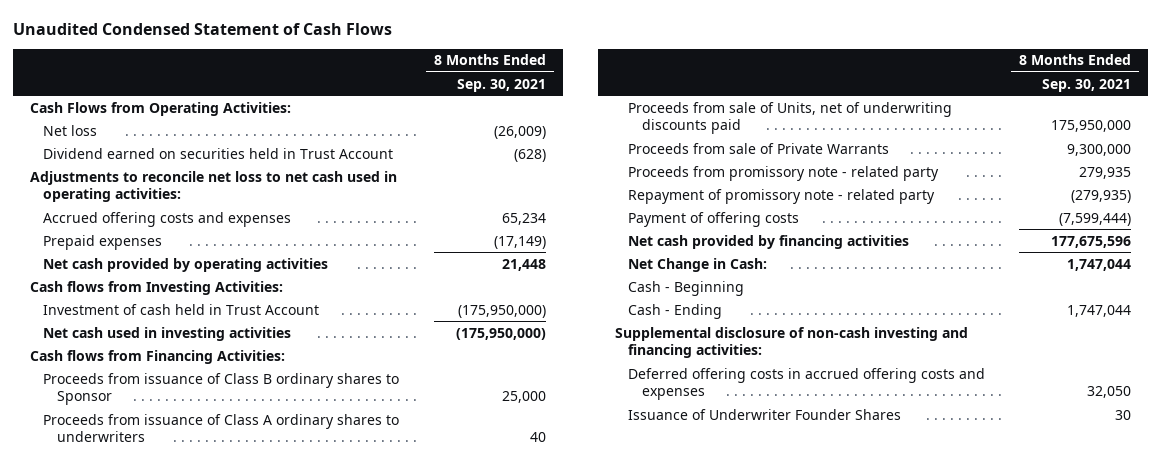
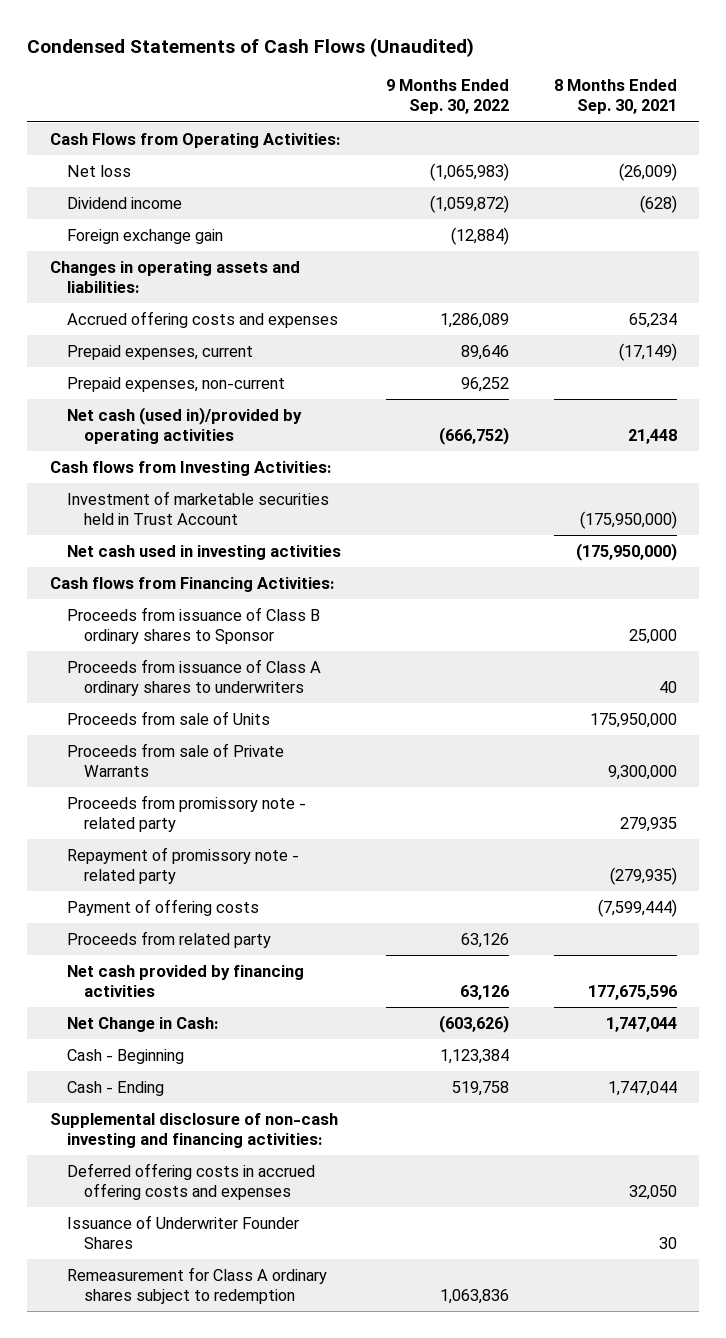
- Unaudited Condensed Statement of Cash Flows
+ Condensed Statements of Cash Flows (Unaudited)
- | 8 Months Ended Sep. 30, 2021
+ | 9 Months Ended Sep. 30, 2022 | 8 Months Ended Sep. 30, 2021
- Dividend earned on securities held in Trust Account | (628)
- Adjustments to reconcile net loss to net cash used in operating activities:
+ Dividend income | (1,059,872) | (628)
+ Foreign exchange gain | (12,884) |
+ Changes in operating assets and liabilities:
- Prepaid expenses | (17,149)
- Net cash provided by operating activities | 21,448
+ Prepaid expenses, current | 89,646 | (17,149)
+ Prepaid expenses, non-current | 96,252 |
+ Net cash (used in)/provided by operating activities | (666,752) | 21,448
- Investment of cash held in Trust Account | (175,950,000)
+ Investment of marketable securities held in Trust Account | | (175,950,000)
- Proceeds from sale of Units, net of underwriting discounts paid | 175,950,000
+ Proceeds from sale of Units | | 175,950,000
+ Proceeds from related party | 63,126 |
+ Remeasurement for Class A ordinary shares subject to redemption | 1,063,836 |

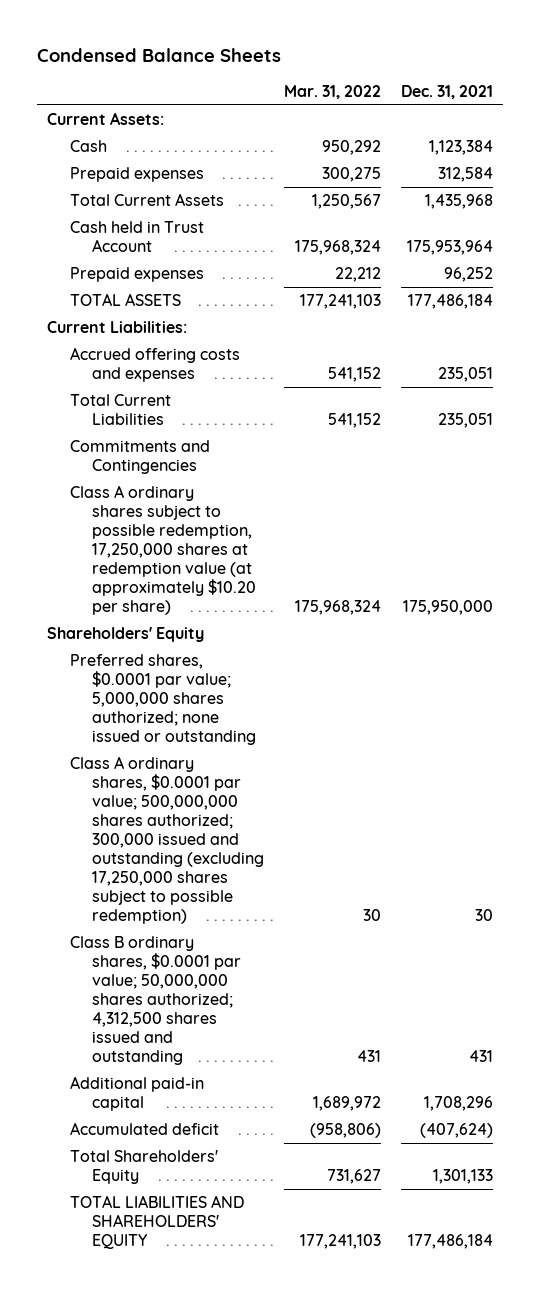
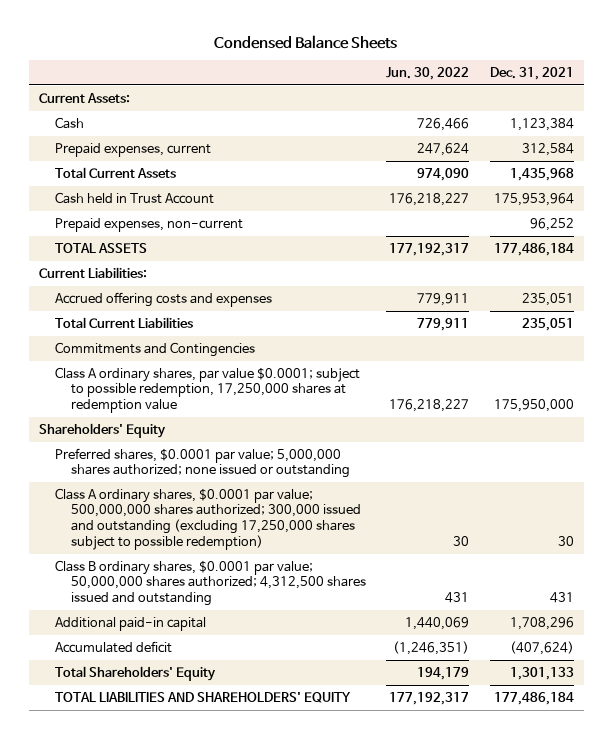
- | Mar. 31, 2022 | Dec. 31, 2021
+ | Jun. 30, 2022 | Dec. 31, 2021
- Prepaid expenses | 300,275 | 312,584
+ Prepaid expenses, current | 247,624 | 312,584
- Prepaid expenses | 22,212 | 96,252
+ Prepaid expenses, non-current | | 96,252
- Class A ordinary shares subject to possible redemption, 17,250,000 shares at redemption value (at approximately $10.20 per share) | 175,968,324 | 175,950,000
+ Class A ordinary shares, par value $0.0001; subject to possible redemption, 17,250,000 shares at redemption value | 176,218,227 | 175,950,000

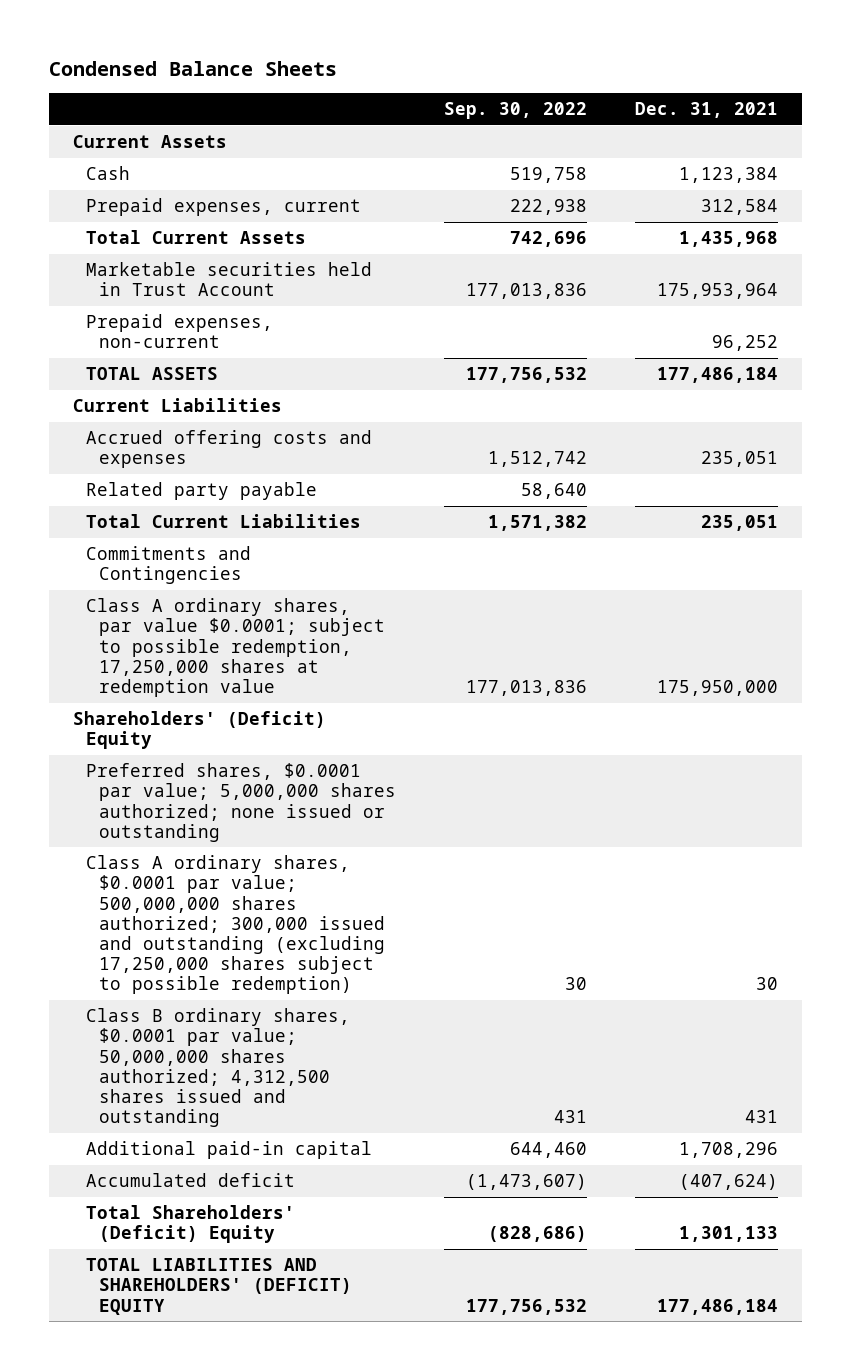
- | Jun. 30, 2022 | Dec. 31, 2021
+ | Sep. 30, 2022 | Dec. 31, 2021
- Current Assets:
+ Current Assets
- Cash held in Trust Account | 176,218,227 | 175,953,964
+ Marketable securities held in Trust Account | 177,013,836 | 175,953,964
- Current Liabilities:
+ Current Liabilities
+ Related party payable | 58,640 |
- Shareholders' Equity
+ Shareholders' (Deficit) Equity
- Total Shareholders' Equity | 194,179 | 1,301,133
- TOTAL LIABILITIES AND SHAREHOLDERS' EQUITY | 177,192,317 | 177,486,184
+ Total Shareholders' (Deficit) Equity | (828,686) | 1,301,133
+ TOTAL LIABILITIES AND SHAREHOLDERS' (DEFICIT) EQUITY | 177,756,532 | 177,486,184

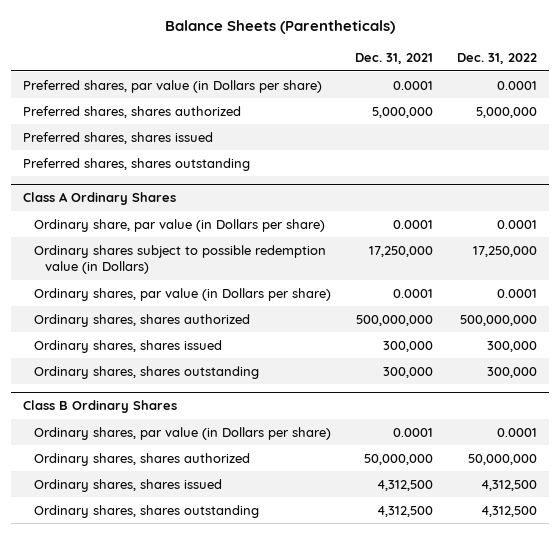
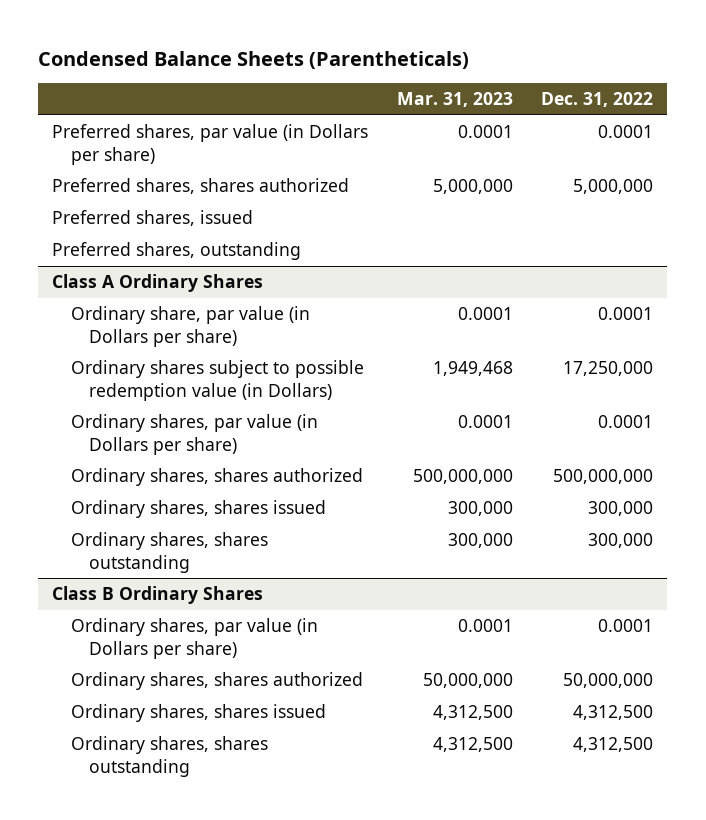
- Balance Sheets (Parentheticals)
+ Condensed Balance Sheets (Parentheticals)
- | Dec. 31, 2021 | Dec. 31, 2022
+ | Mar. 31, 2023 | Dec. 31, 2022
- Preferred shares, shares issued
- Preferred shares, shares outstanding
+ Preferred shares, issued
+ Preferred shares, outstanding

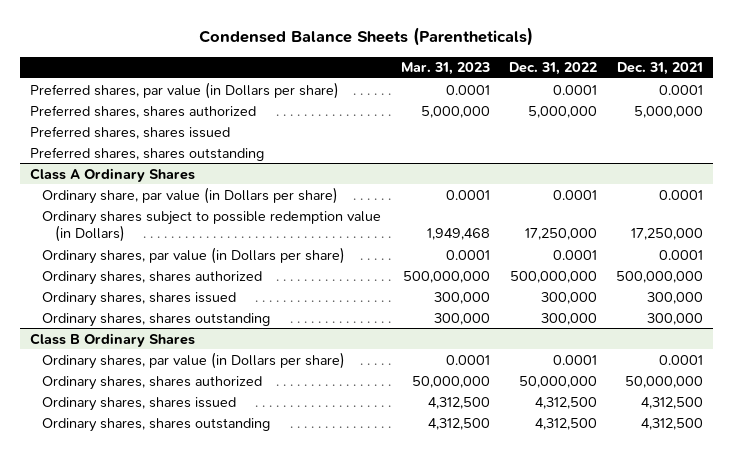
- | Mar. 31, 2023 | Dec. 31, 2022
+ | Mar. 31, 2023 | Dec. 31, 2022 | Dec. 31, 2021
- Preferred shares, issued
- Preferred shares, outstanding
+ Preferred shares, shares issued
+ Preferred shares, shares outstanding

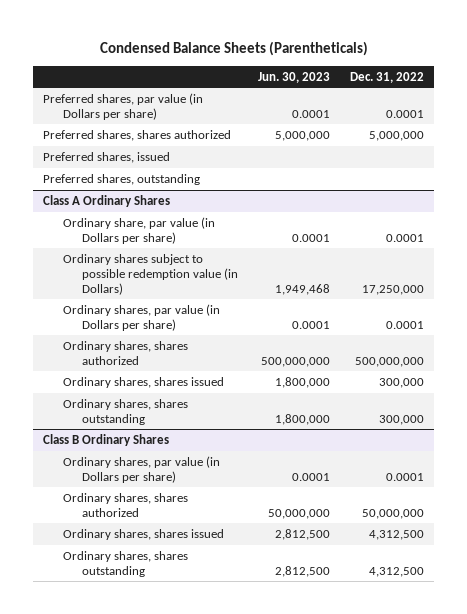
- | Mar. 31, 2023 | Dec. 31, 2022 | Dec. 31, 2021
+ | Jun. 30, 2023 | Dec. 31, 2022
- Preferred shares, shares issued
- Preferred shares, shares outstanding
+ Preferred shares, issued
+ Preferred shares, outstanding

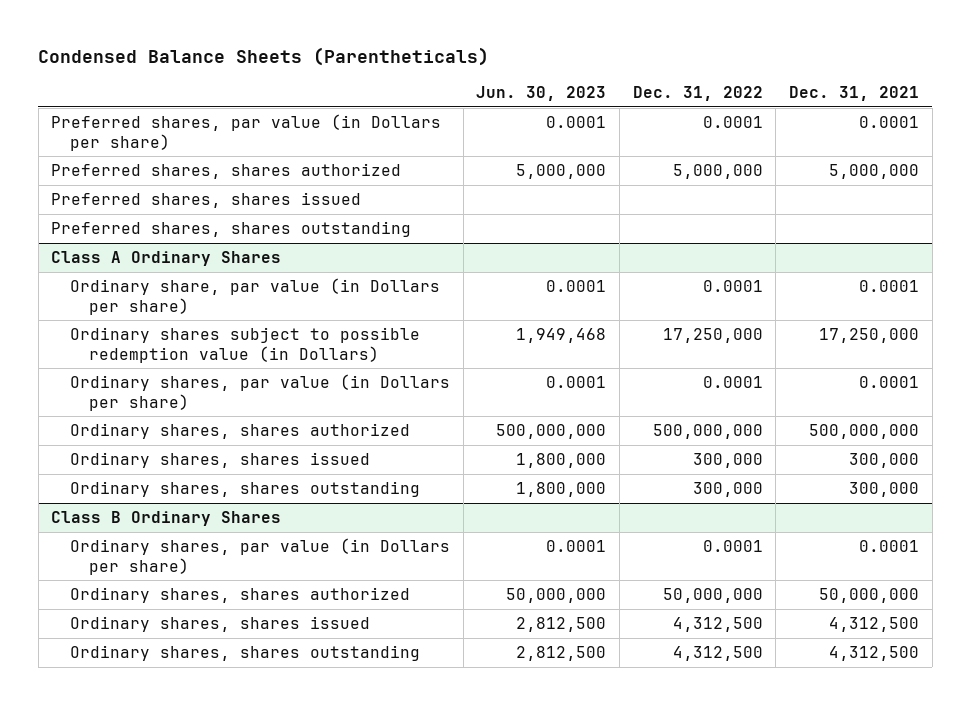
- | Jun. 30, 2023 | Dec. 31, 2022
+ | Jun. 30, 2023 | Dec. 31, 2022 | Dec. 31, 2021
- Preferred shares, issued
- Preferred shares, outstanding
+ Preferred shares, shares issued
+ Preferred shares, shares outstanding

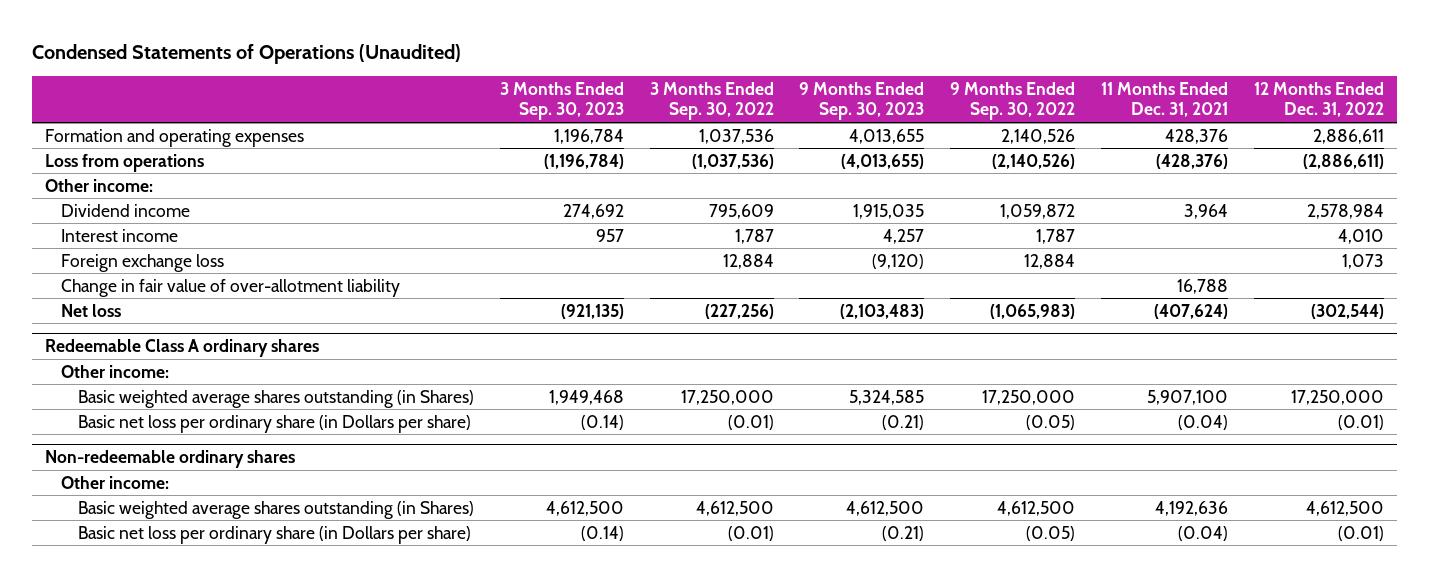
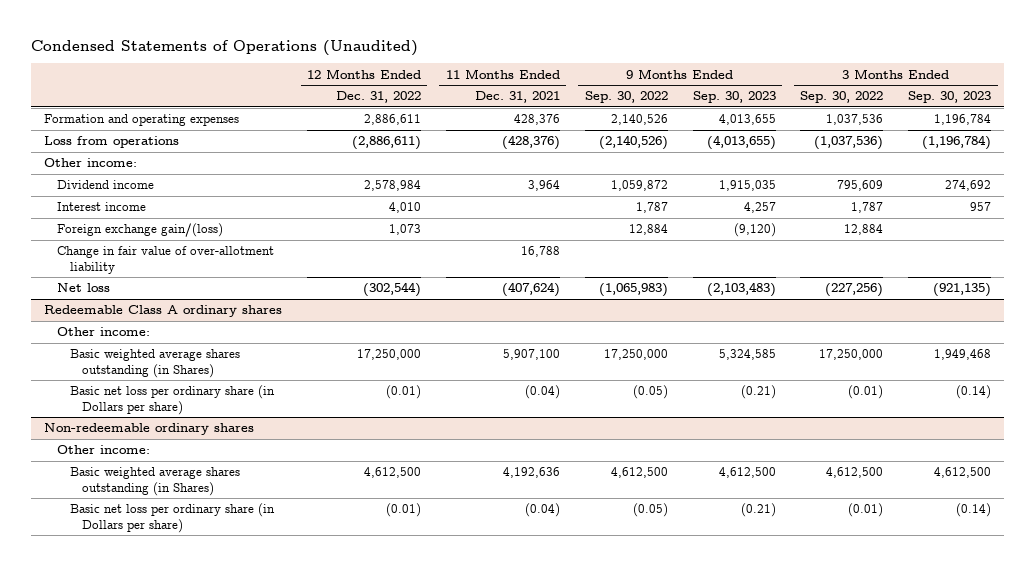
- | 3 Months Ended Sep. 30, 2023 | 3 Months Ended Sep. 30, 2022 | 9 Months Ended Sep. 30, 2023 | 9 Months Ended Sep. 30, 2022 | 11 Months Ended Dec. 31, 2021 | 12 Months Ended Dec. 31, 2022
+ | 12 Months Ended Dec. 31, 2022 | 11 Months Ended Dec. 31, 2021 | 9 Months Ended Sep. 30, 2022 | 9 Months Ended Sep. 30, 2023 | 3 Months Ended Sep. 30, 2022 | 3 Months Ended Sep. 30, 2023
- Foreign exchange loss | | 12,884 | (9,120) | 12,884 | | 1,073
+ Foreign exchange gain/(loss) | 1,073 | | 12,884 | (9,120) | 12,884 |

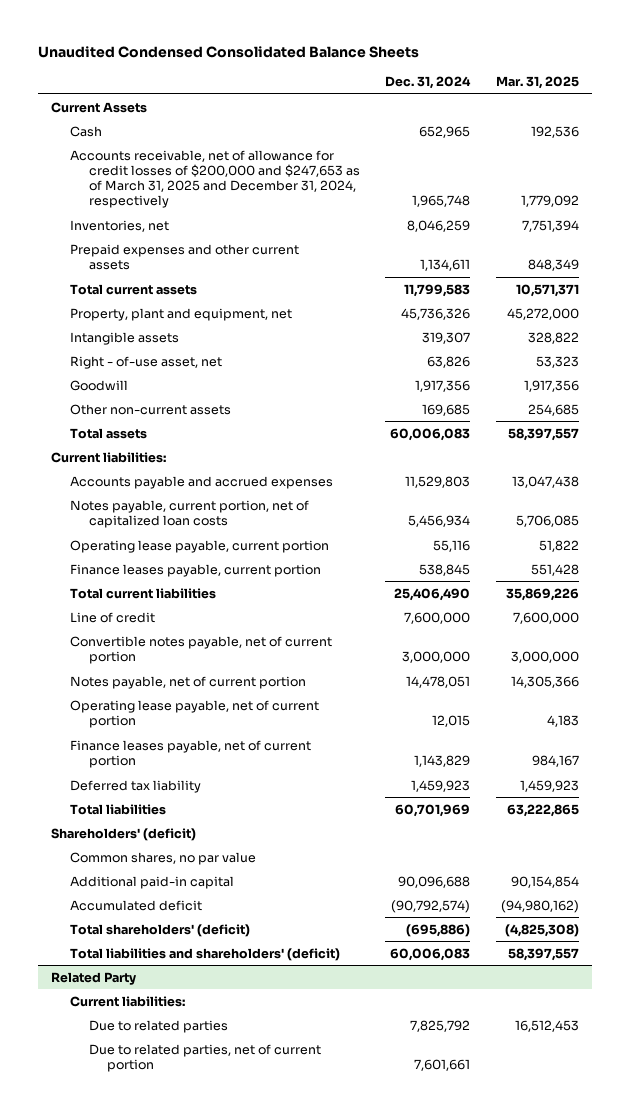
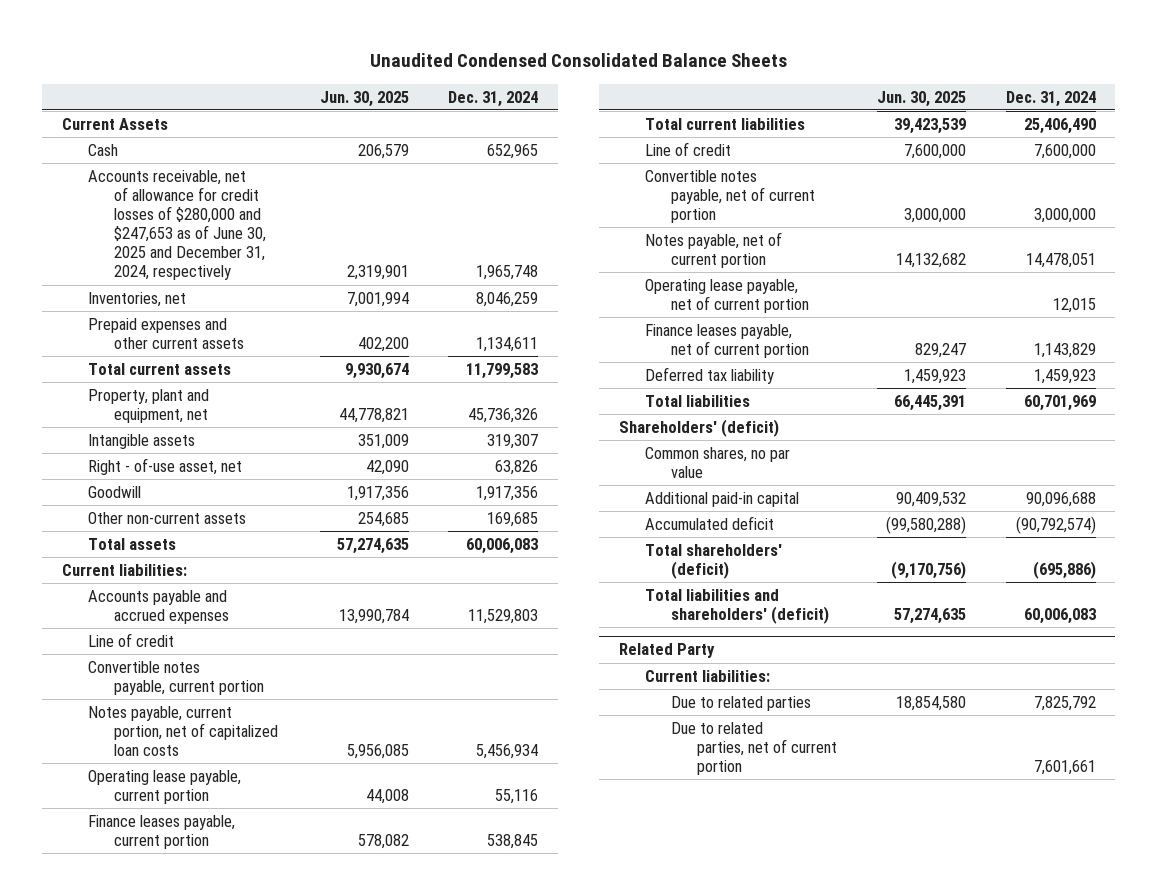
- | Dec. 31, 2024 | Mar. 31, 2025
+ | Jun. 30, 2025 | Dec. 31, 2024
- Accounts receivable, net of allowance for credit losses of $200,000 and $247,653 as of March 31, 2025 and December 31, 2024, respectively | 1,965,748 | 1,779,092
+ Accounts receivable, net of allowance for credit losses of $280,000 and $247,653 as of June 30, 2025 and December 31, 2024, respectively | 2,319,901 | 1,965,748
+ Line of credit
+ Convertible notes payable, current portion

